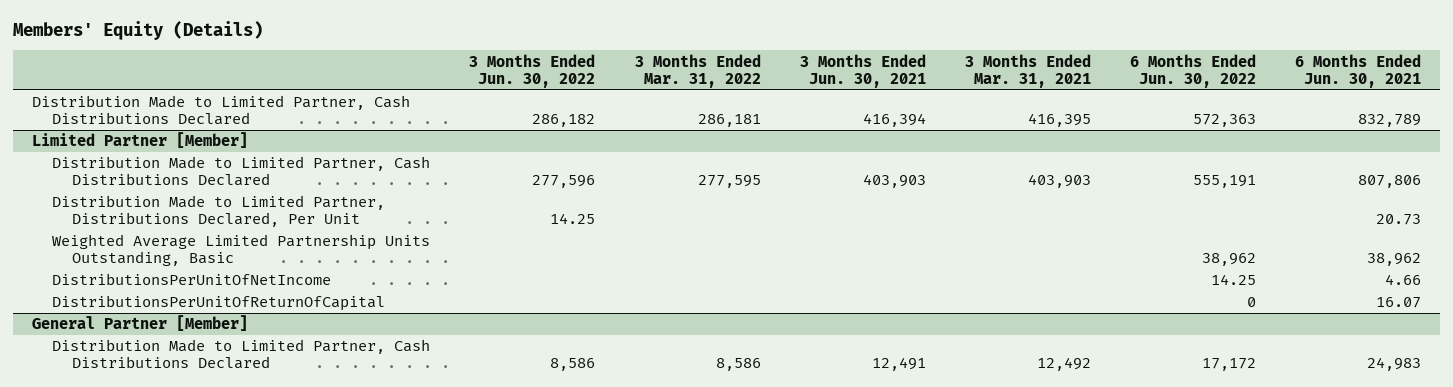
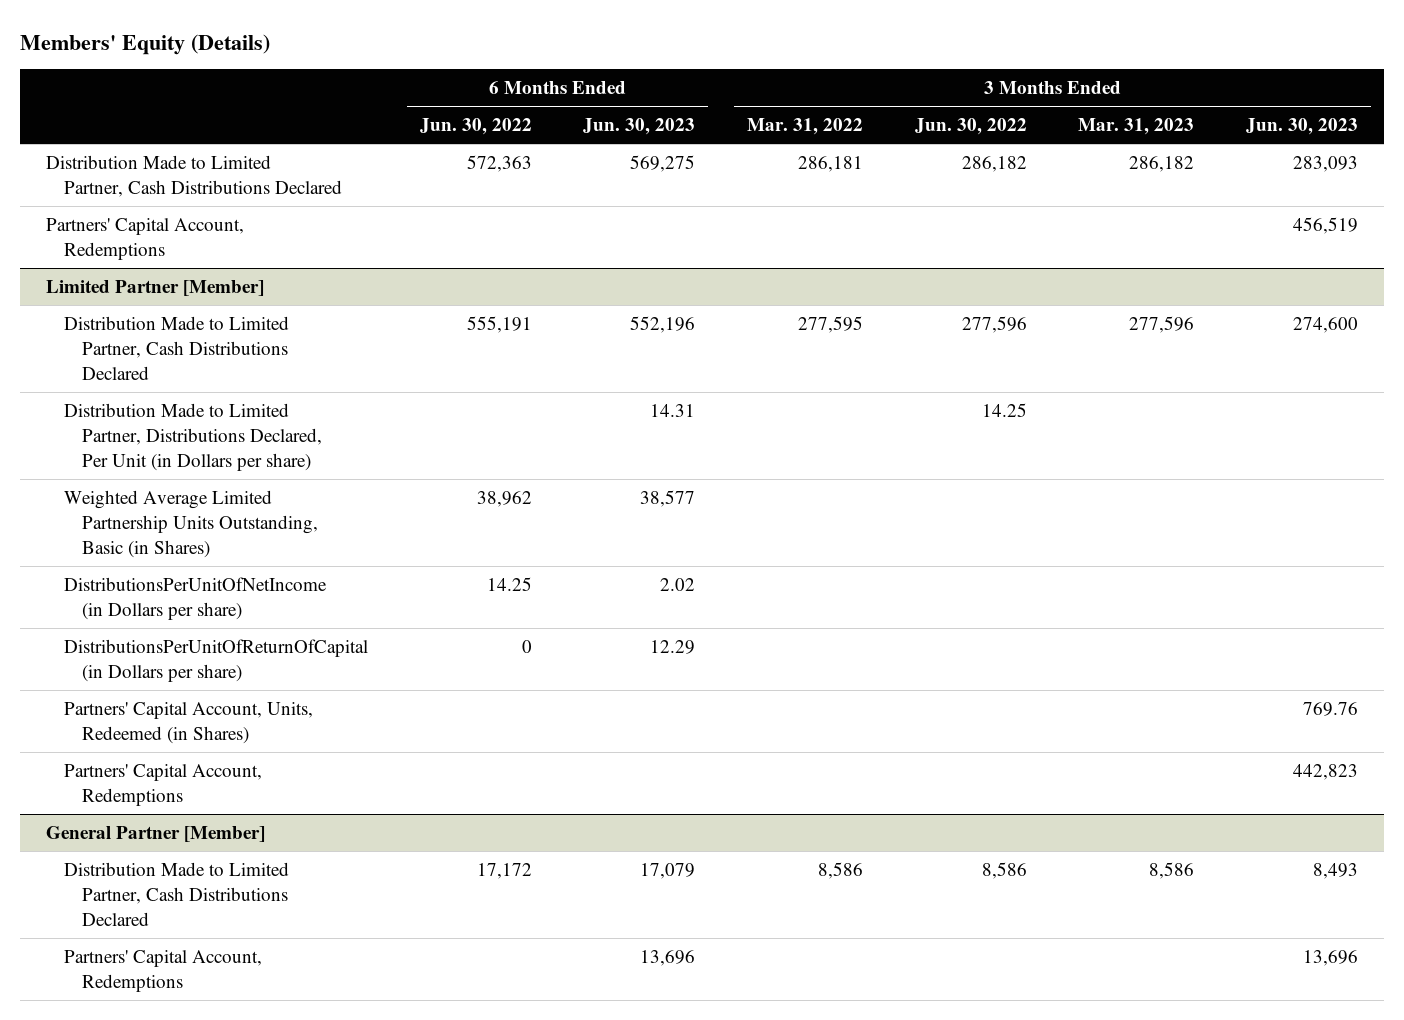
- | 3 Months Ended Jun. 30, 2022 | 3 Months Ended Mar. 31, 2022 | 3 Months Ended Jun. 30, 2021 | 3 Months Ended Mar. 31, 2021 | 6 Months Ended Jun. 30, 2022 | 6 Months Ended Jun. 30, 2021
+ | 6 Months Ended Jun. 30, 2022 | 6 Months Ended Jun. 30, 2023 | 3 Months Ended Mar. 31, 2022 | 3 Months Ended Jun. 30, 2022 | 3 Months Ended Mar. 31, 2023 | 3 Months Ended Jun. 30, 2023
+ Partners' Capital Account, Redemptions | | | | | | 456,519
@ Limited Partner [Member]
- Distribution Made to Limited Partner, Distributions Declared, Per Unit | 14.25 | | | | | 20.73
- Weighted Average Limited Partnership Units Outstanding, Basic | | | | | 38,962 | 38,962
- DistributionsPerUnitOfNetIncome | | | | | 14.25 | 4.66
- DistributionsPerUnitOfReturnOfCapital | | | | | 0 | 16.07
+ Distribution Made to Limited Partner, Distributions Declared, Per Unit (in Dollars per share) | | 14.31 | | 14.25 | |
+ Weighted Average Limited Partnership Units Outstanding, Basic (in Shares) | 38,962 | 38,577 | | | |
+ DistributionsPerUnitOfNetIncome (in Dollars per share) | 14.25 | 2.02 | | | |
+ DistributionsPerUnitOfReturnOfCapital (in Dollars per share) | 0 | 12.29 | | | |
+ Partners' Capital Account, Units, Redeemed (in Shares) | | | | | | 769.76
+ Partners' Capital Account, Redemptions | | | | | | 442,823
@ General Partner [Member]
+ Partners' Capital Account, Redemptions | | 13,696 | | | | 13,696

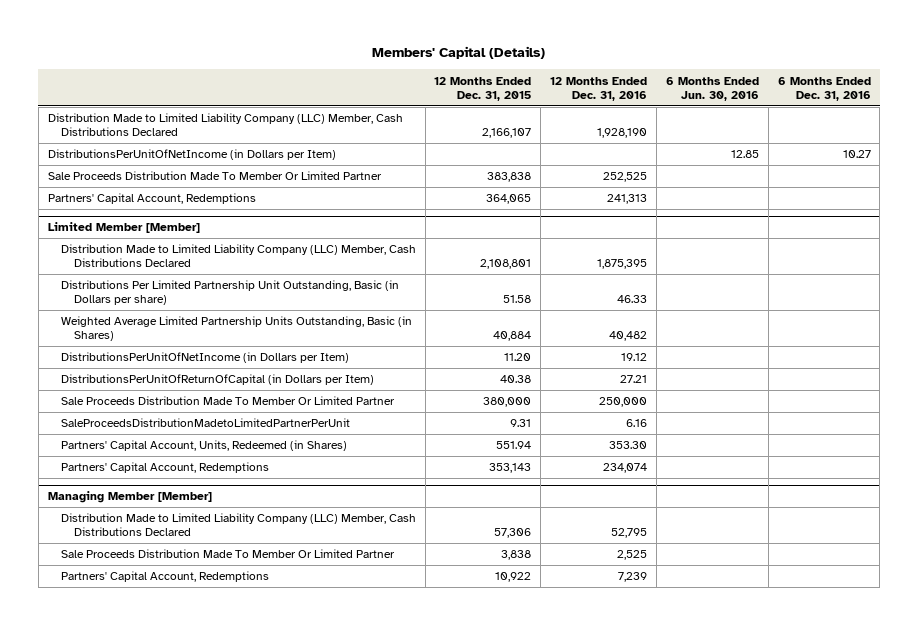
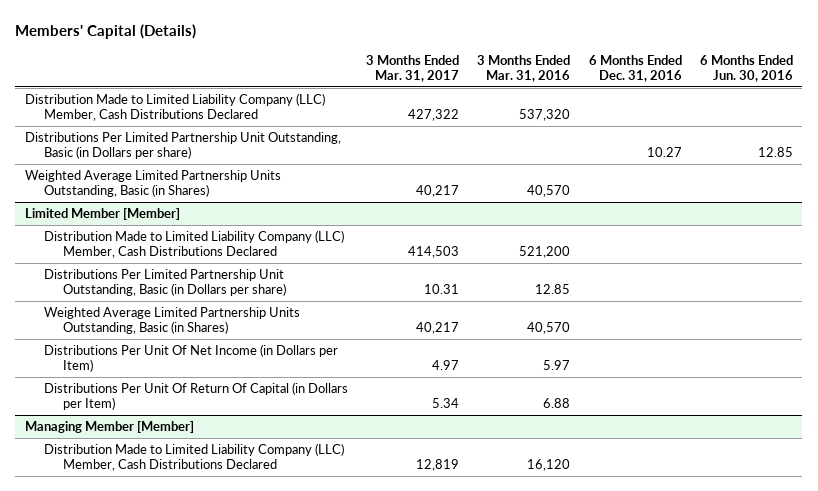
- | 12 Months Ended Dec. 31, 2015 | 12 Months Ended Dec. 31, 2016 | 6 Months Ended Jun. 30, 2016 | 6 Months Ended Dec. 31, 2016
+ | 3 Months Ended Mar. 31, 2017 | 3 Months Ended Mar. 31, 2016 | 6 Months Ended Dec. 31, 2016 | 6 Months Ended Jun. 30, 2016
- DistributionsPerUnitOfNetIncome (in Dollars per Item) | | | 12.85 | 10.27
- Sale Proceeds Distribution Made To Member Or Limited Partner | 383,838 | 252,525 | |
- Partners' Capital Account, Redemptions | 364,065 | 241,313 | |
+ Distributions Per Limited Partnership Unit Outstanding, Basic (in Dollars per share) | | | 10.27 | 12.85
+ Weighted Average Limited Partnership Units Outstanding, Basic (in Shares) | 40,217 | 40,570 | |
@ Limited Member [Member]
- DistributionsPerUnitOfNetIncome (in Dollars per Item) | 11.20 | 19.12 | |
- DistributionsPerUnitOfReturnOfCapital (in Dollars per Item) | 40.38 | 27.21 | |
- Sale Proceeds Distribution Made To Member Or Limited Partner | 380,000 | 250,000 | |
- SaleProceedsDistributionMadetoLimitedPartnerPerUnit | 9.31 | 6.16 | |
- Partners' Capital Account, Units, Redeemed (in Shares) | 551.94 | 353.30 | |
- Partners' Capital Account, Redemptions | 353,143 | 234,074 | |
+ Distributions Per Unit Of Net Income (in Dollars per Item) | 4.97 | 5.97 | |
+ Distributions Per Unit Of Return Of Capital (in Dollars per Item) | 5.34 | 6.88 | |
@ Managing Member [Member]
- Sale Proceeds Distribution Made To Member Or Limited Partner | 3,838 | 2,525 | |
- Partners' Capital Account, Redemptions | 10,922 | 7,239 | |

